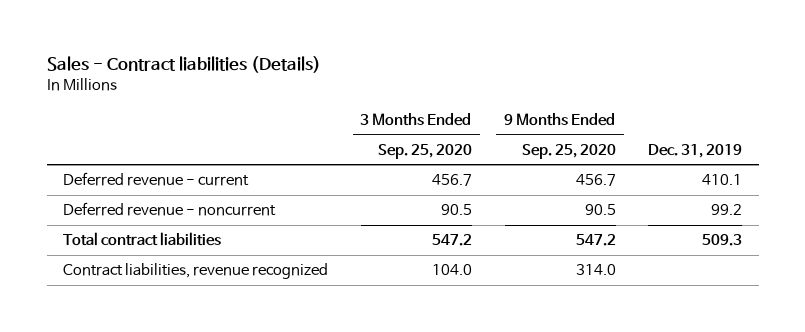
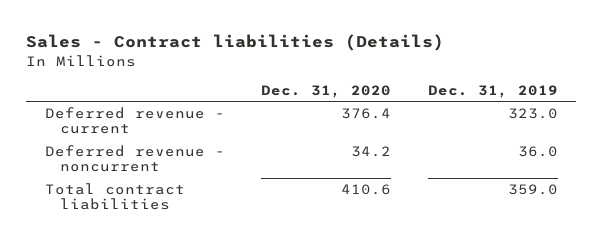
- | 3 Months Ended Sep. 25, 2020 | 9 Months Ended Sep. 25, 2020 | Dec. 31, 2019
+ | Dec. 31, 2020 | Dec. 31, 2019
- Deferred revenue - current | 456.7 | 456.7 | 410.1
- Deferred revenue - noncurrent | 90.5 | 90.5 | 99.2
- Total contract liabilities | 547.2 | 547.2 | 509.3
- Contract liabilities, revenue recognized | 104.0 | 314.0 |
+ Deferred revenue - current | 376.4 | 323.0
+ Deferred revenue - noncurrent | 34.2 | 36.0
+ Total contract liabilities | 410.6 | 359.0

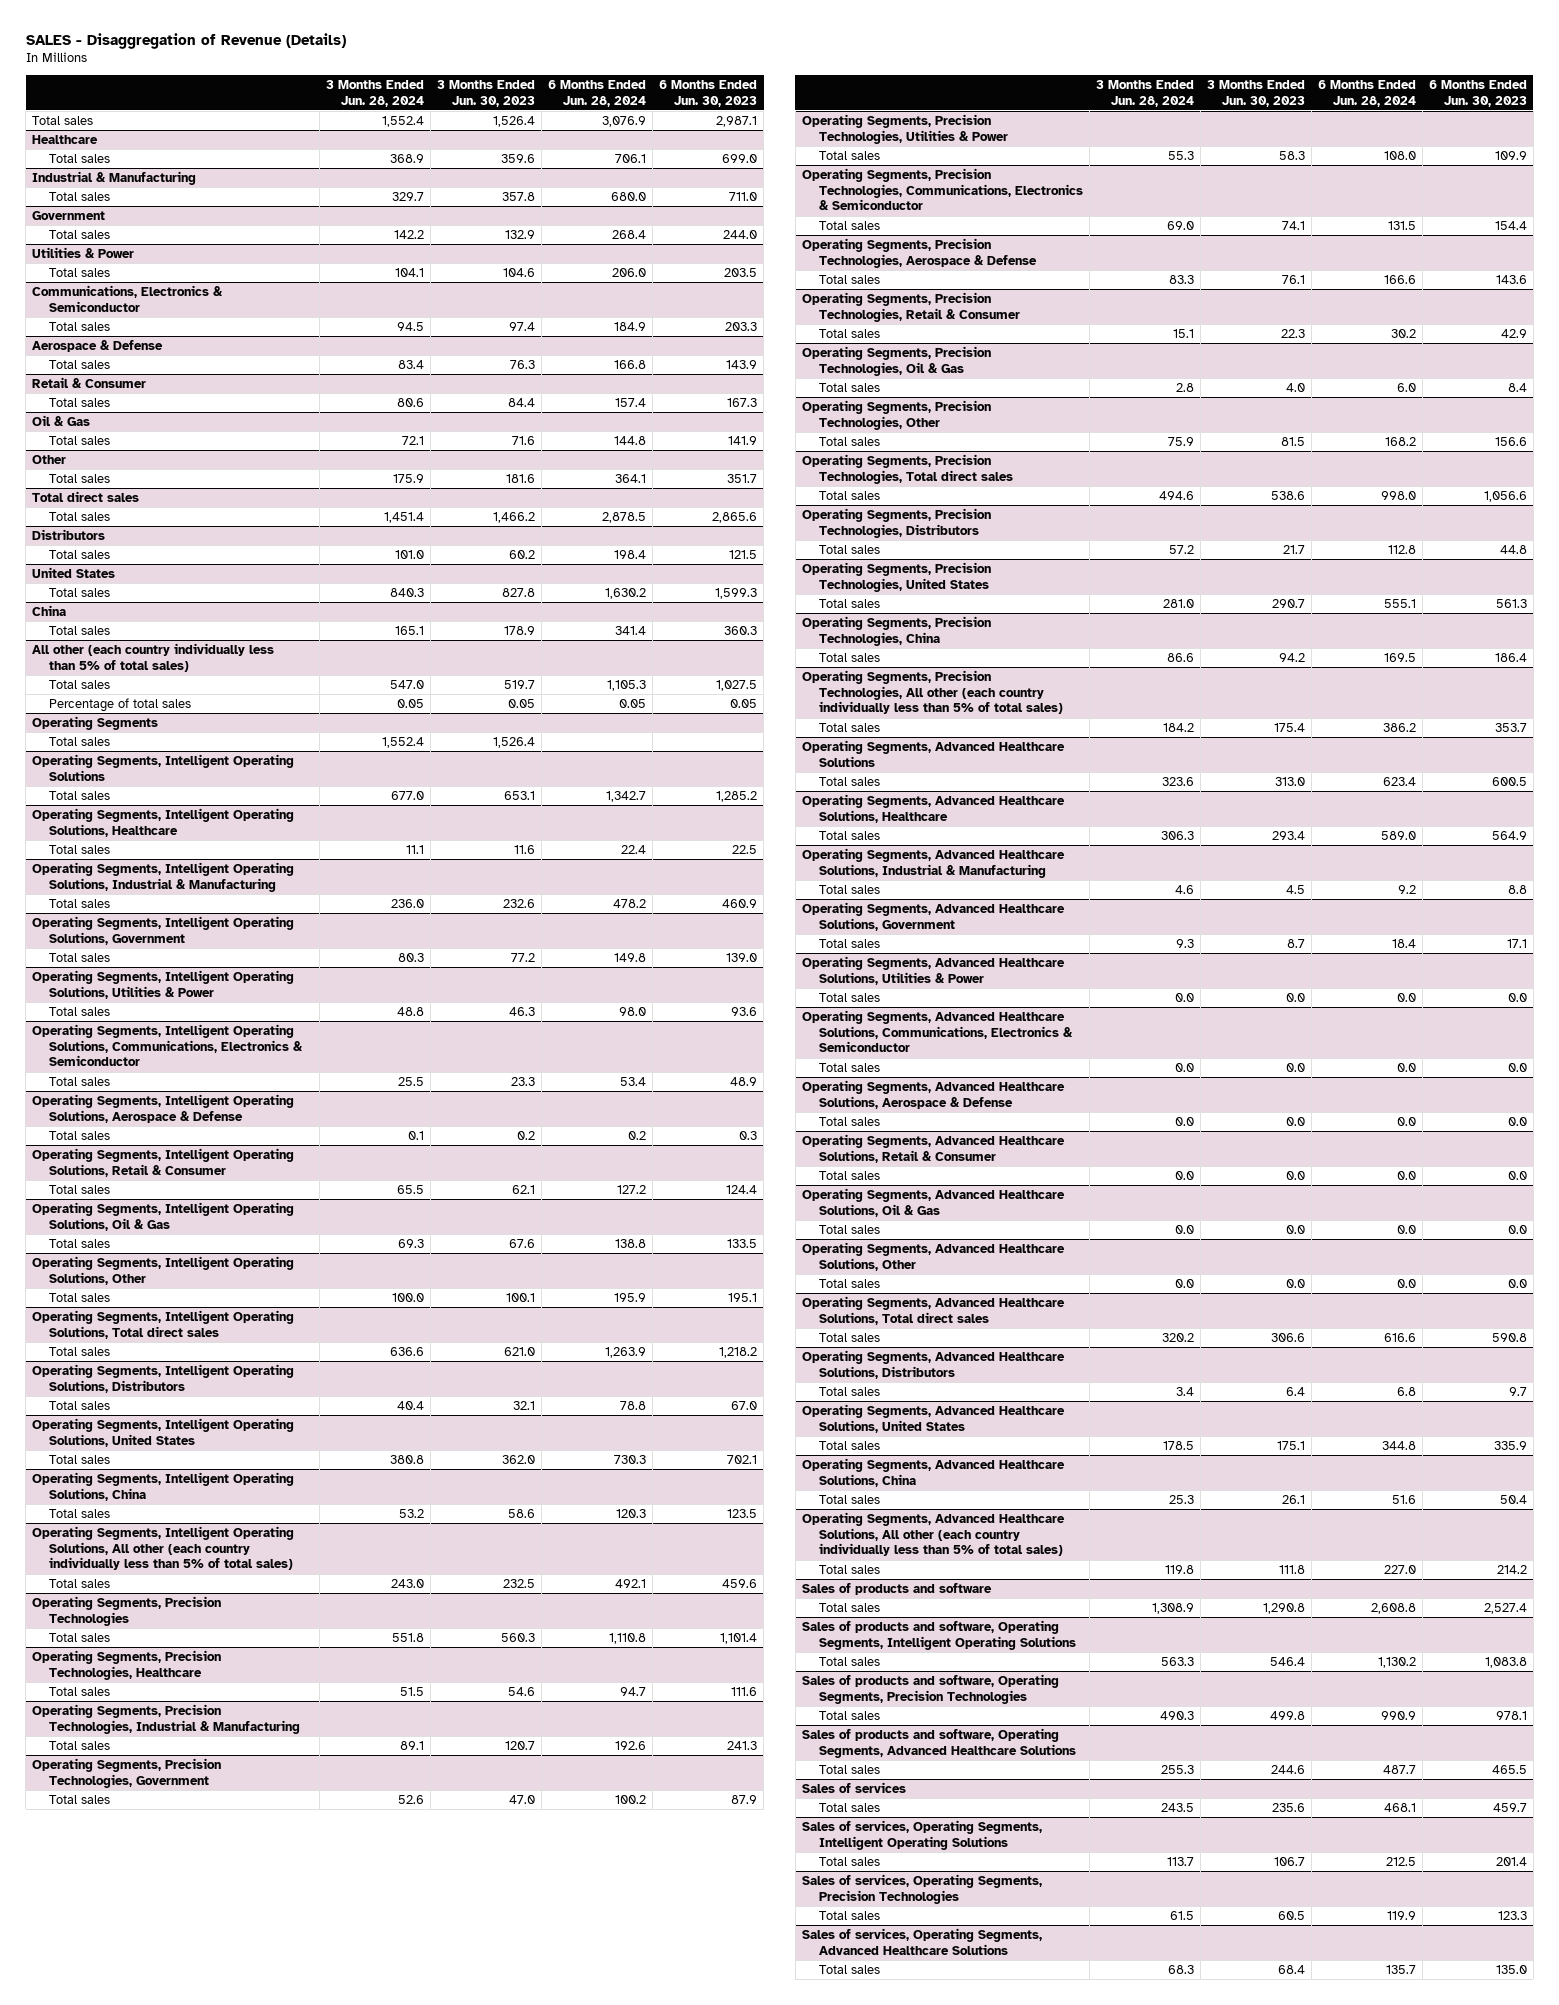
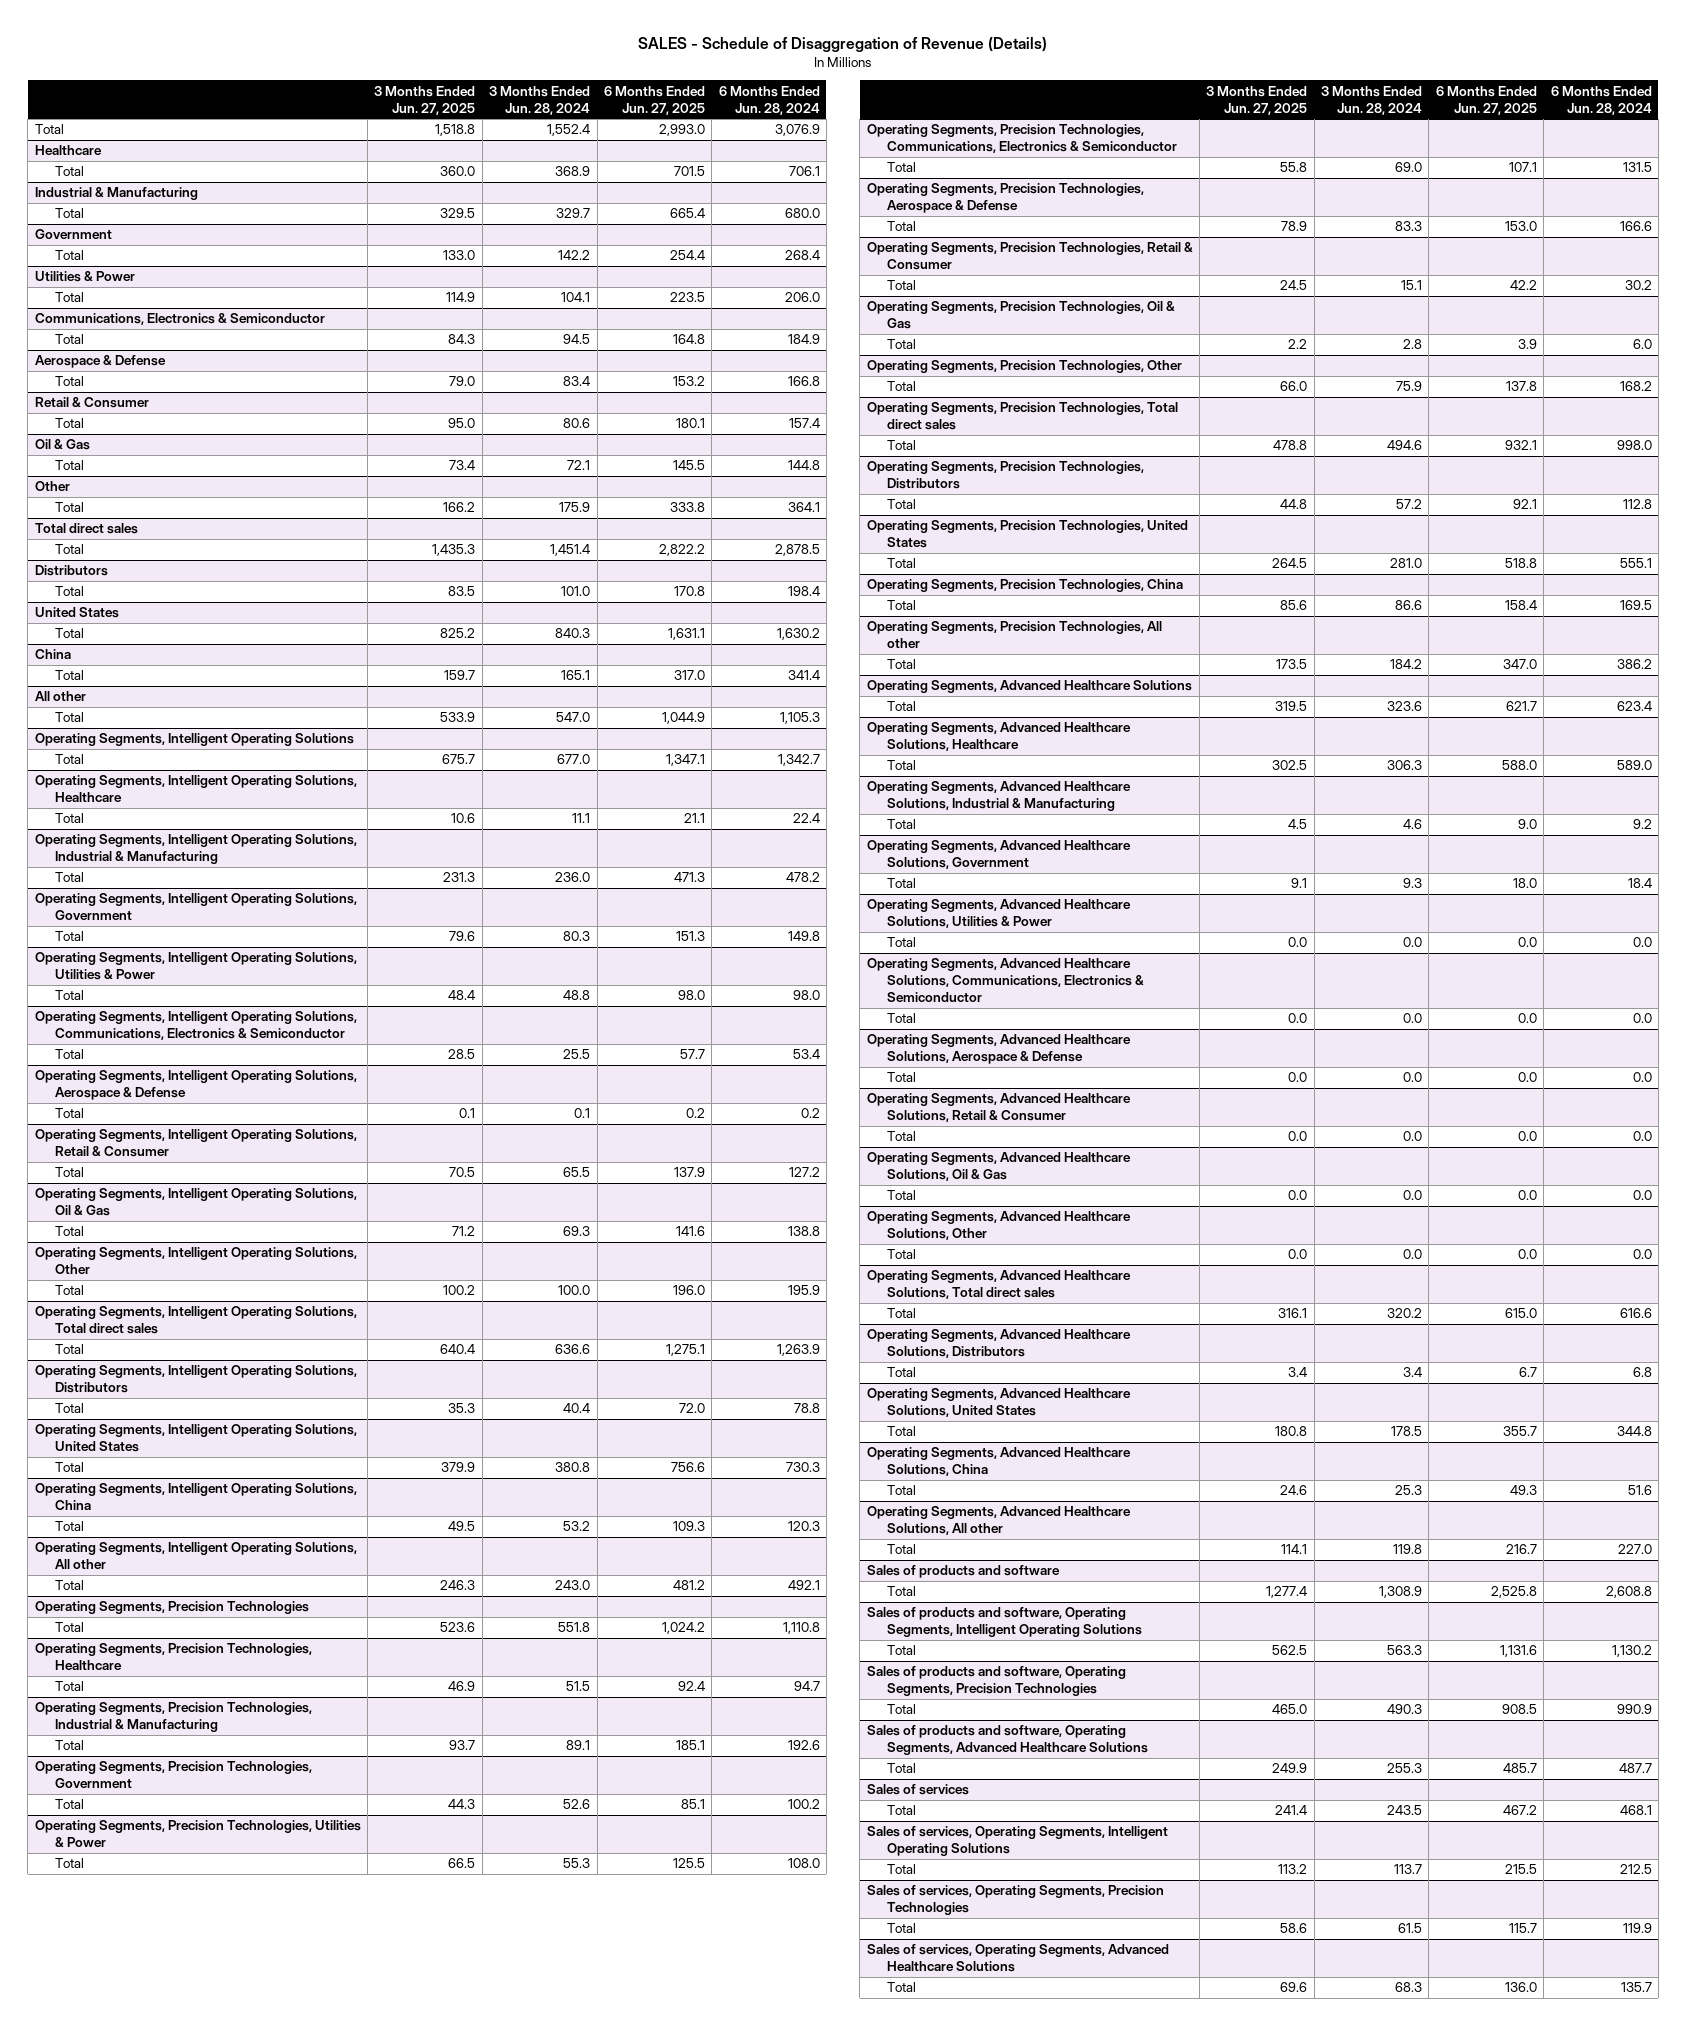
- SALES - Disaggregation of Revenue (Details)
+ SALES - Schedule of Disaggregation of Revenue (Details)
- | 3 Months Ended Jun. 28, 2024 | 3 Months Ended Jun. 30, 2023 | 6 Months Ended Jun. 28, 2024 | 6 Months Ended Jun. 30, 2023
+ | 3 Months Ended Jun. 27, 2025 | 3 Months Ended Jun. 28, 2024 | 6 Months Ended Jun. 27, 2025 | 6 Months Ended Jun. 28, 2024
- Total sales | 1,552.4 | 1,526.4 | 3,076.9 | 2,987.1
+ Total | 1,518.8 | 1,552.4 | 2,993.0 | 3,076.9
@ Healthcare
- Total sales | 368.9 | 359.6 | 706.1 | 699.0
+ Total | 360.0 | 368.9 | 701.5 | 706.1
@ Industrial & Manufacturing
- Total sales | 329.7 | 357.8 | 680.0 | 711.0
+ Total | 329.5 | 329.7 | 665.4 | 680.0
@ Government
- Total sales | 142.2 | 132.9 | 268.4 | 244.0
+ Total | 133.0 | 142.2 | 254.4 | 268.4
@ Utilities & Power
- Total sales | 104.1 | 104.6 | 206.0 | 203.5
+ Total | 114.9 | 104.1 | 223.5 | 206.0
@ Communications, Electronics & Semiconductor
- Total sales | 94.5 | 97.4 | 184.9 | 203.3
+ Total | 84.3 | 94.5 | 164.8 | 184.9
@ Aerospace & Defense
- Total sales | 83.4 | 76.3 | 166.8 | 143.9
+ Total | 79.0 | 83.4 | 153.2 | 166.8
@ Retail & Consumer
- Total sales | 80.6 | 84.4 | 157.4 | 167.3
+ Total | 95.0 | 80.6 | 180.1 | 157.4
@ Oil & Gas
- Total sales | 72.1 | 71.6 | 144.8 | 141.9
+ Total | 73.4 | 72.1 | 145.5 | 144.8
@ Other
- Total sales | 175.9 | 181.6 | 364.1 | 351.7
+ Total | 166.2 | 175.9 | 333.8 | 364.1
@ Total direct sales
- Total sales | 1,451.4 | 1,466.2 | 2,878.5 | 2,865.6
+ Total | 1,435.3 | 1,451.4 | 2,822.2 | 2,878.5
@ Distributors
- Total sales | 101.0 | 60.2 | 198.4 | 121.5
+ Total | 83.5 | 101.0 | 170.8 | 198.4
@ United States
- Total sales | 840.3 | 827.8 | 1,630.2 | 1,599.3
+ Total | 825.2 | 840.3 | 1,631.1 | 1,630.2
@ China
- Total sales | 165.1 | 178.9 | 341.4 | 360.3
- All other (each country individually less than 5% of total sales)
- Total sales | 547.0 | 519.7 | 1,105.3 | 1,027.5
- Percentage of total sales | 0.05 | 0.05 | 0.05 | 0.05
- Operating Segments
- Total sales | 1,552.4 | 1,526.4 | |
@ China
+ Total | 159.7 | 165.1 | 317.0 | 341.4
+ All other
+ Total | 533.9 | 547.0 | 1,044.9 | 1,105.3
@ Operating Segments, Intelligent Operating Solutions
- Total sales | 677.0 | 653.1 | 1,342.7 | 1,285.2
+ Total | 675.7 | 677.0 | 1,347.1 | 1,342.7
@ Operating Segments, Intelligent Operating Solutions, Healthcare
- Total sales | 11.1 | 11.6 | 22.4 | 22.5
+ Total | 10.6 | 11.1 | 21.1 | 22.4
@ Operating Segments, Intelligent Operating Solutions, Industrial & Manufacturing
- Total sales | 236.0 | 232.6 | 478.2 | 460.9
+ Total | 231.3 | 236.0 | 471.3 | 478.2
@ Operating Segments, Intelligent Operating Solutions, Government
- Total sales | 80.3 | 77.2 | 149.8 | 139.0
+ Total | 79.6 | 80.3 | 151.3 | 149.8
@ Operating Segments, Intelligent Operating Solutions, Utilities & Power
- Total sales | 48.8 | 46.3 | 98.0 | 93.6
+ Total | 48.4 | 48.8 | 98.0 | 98.0
@ Operating Segments, Intelligent Operating Solutions, Communications, Electronics & Semiconductor
- Total sales | 25.5 | 23.3 | 53.4 | 48.9
+ Total | 28.5 | 25.5 | 57.7 | 53.4
@ Operating Segments, Intelligent Operating Solutions, Aerospace & Defense
- Total sales | 0.1 | 0.2 | 0.2 | 0.3
+ Total | 0.1 | 0.1 | 0.2 | 0.2
@ Operating Segments, Intelligent Operating Solutions, Retail & Consumer
- Total sales | 65.5 | 62.1 | 127.2 | 124.4
+ Total | 70.5 | 65.5 | 137.9 | 127.2
@ Operating Segments, Intelligent Operating Solutions, Oil & Gas
- Total sales | 69.3 | 67.6 | 138.8 | 133.5
+ Total | 71.2 | 69.3 | 141.6 | 138.8
@ Operating Segments, Intelligent Operating Solutions, Other
- Total sales | 100.0 | 100.1 | 195.9 | 195.1
+ Total | 100.2 | 100.0 | 196.0 | 195.9
@ Operating Segments, Intelligent Operating Solutions, Total direct sales
- Total sales | 636.6 | 621.0 | 1,263.9 | 1,218.2
+ Total | 640.4 | 636.6 | 1,275.1 | 1,263.9
@ Operating Segments, Intelligent Operating Solutions, Distributors
- Total sales | 40.4 | 32.1 | 78.8 | 67.0
+ Total | 35.3 | 40.4 | 72.0 | 78.8
@ Operating Segments, Intelligent Operating Solutions, United States
- Total sales | 380.8 | 362.0 | 730.3 | 702.1
+ Total | 379.9 | 380.8 | 756.6 | 730.3
@ Operating Segments, Intelligent Operating Solutions, China
- Total sales | 53.2 | 58.6 | 120.3 | 123.5
- Operating Segments, Intelligent Operating Solutions, All other (each country individually less than 5% of total sales)
- Total sales | 243.0 | 232.5 | 492.1 | 459.6
@ Operating Segments, Intelligent Operating Solutions, China
+ Total | 49.5 | 53.2 | 109.3 | 120.3
+ Operating Segments, Intelligent Operating Solutions, All other
+ Total | 246.3 | 243.0 | 481.2 | 492.1
@ Operating Segments, Precision Technologies
- Total sales | 551.8 | 560.3 | 1,110.8 | 1,101.4
+ Total | 523.6 | 551.8 | 1,024.2 | 1,110.8
@ Operating Segments, Precision Technologies, Healthcare
- Total sales | 51.5 | 54.6 | 94.7 | 111.6
+ Total | 46.9 | 51.5 | 92.4 | 94.7
@ Operating Segments, Precision Technologies, Industrial & Manufacturing
- Total sales | 89.1 | 120.7 | 192.6 | 241.3
+ Total | 93.7 | 89.1 | 185.1 | 192.6
@ Operating Segments, Precision Technologies, Government
- Total sales | 52.6 | 47.0 | 100.2 | 87.9
+ Total | 44.3 | 52.6 | 85.1 | 100.2
@ Operating Segments, Precision Technologies, Utilities & Power
- Total sales | 55.3 | 58.3 | 108.0 | 109.9
+ Total | 66.5 | 55.3 | 125.5 | 108.0
@ Operating Segments, Precision Technologies, Communications, Electronics & Semiconductor
- Total sales | 69.0 | 74.1 | 131.5 | 154.4
+ Total | 55.8 | 69.0 | 107.1 | 131.5
@ Operating Segments, Precision Technologies, Aerospace & Defense
- Total sales | 83.3 | 76.1 | 166.6 | 143.6
+ Total | 78.9 | 83.3 | 153.0 | 166.6
@ Operating Segments, Precision Technologies, Retail & Consumer
- Total sales | 15.1 | 22.3 | 30.2 | 42.9
+ Total | 24.5 | 15.1 | 42.2 | 30.2
@ Operating Segments, Precision Technologies, Oil & Gas
- Total sales | 2.8 | 4.0 | 6.0 | 8.4
+ Total | 2.2 | 2.8 | 3.9 | 6.0
@ Operating Segments, Precision Technologies, Other
- Total sales | 75.9 | 81.5 | 168.2 | 156.6
+ Total | 66.0 | 75.9 | 137.8 | 168.2
@ Operating Segments, Precision Technologies, Total direct sales
- Total sales | 494.6 | 538.6 | 998.0 | 1,056.6
+ Total | 478.8 | 494.6 | 932.1 | 998.0
@ Operating Segments, Precision Technologies, Distributors
- Total sales | 57.2 | 21.7 | 112.8 | 44.8
+ Total | 44.8 | 57.2 | 92.1 | 112.8
@ Operating Segments, Precision Technologies, United States
- Total sales | 281.0 | 290.7 | 555.1 | 561.3
+ Total | 264.5 | 281.0 | 518.8 | 555.1
@ Operating Segments, Precision Technologies, China
- Total sales | 86.6 | 94.2 | 169.5 | 186.4
- Operating Segments, Precision Technologies, All other (each country individually less than 5% of total sales)
- Total sales | 184.2 | 175.4 | 386.2 | 353.7
@ Operating Segments, Precision Technologies, China
+ Total | 85.6 | 86.6 | 158.4 | 169.5
+ Operating Segments, Precision Technologies, All other
+ Total | 173.5 | 184.2 | 347.0 | 386.2
@ Operating Segments, Advanced Healthcare Solutions
- Total sales | 323.6 | 313.0 | 623.4 | 600.5
+ Total | 319.5 | 323.6 | 621.7 | 623.4
@ Operating Segments, Advanced Healthcare Solutions, Healthcare
- Total sales | 306.3 | 293.4 | 589.0 | 564.9
+ Total | 302.5 | 306.3 | 588.0 | 589.0
@ Operating Segments, Advanced Healthcare Solutions, Industrial & Manufacturing
- Total sales | 4.6 | 4.5 | 9.2 | 8.8
+ Total | 4.5 | 4.6 | 9.0 | 9.2
@ Operating Segments, Advanced Healthcare Solutions, Government
- Total sales | 9.3 | 8.7 | 18.4 | 17.1
+ Total | 9.1 | 9.3 | 18.0 | 18.4
@ Operating Segments, Advanced Healthcare Solutions, Utilities & Power
- Total sales | 0.0 | 0.0 | 0.0 | 0.0
+ Total | 0.0 | 0.0 | 0.0 | 0.0
@ Operating Segments, Advanced Healthcare Solutions, Communications, Electronics & Semiconductor
- Total sales | 0.0 | 0.0 | 0.0 | 0.0
+ Total | 0.0 | 0.0 | 0.0 | 0.0
@ Operating Segments, Advanced Healthcare Solutions, Aerospace & Defense
- Total sales | 0.0 | 0.0 | 0.0 | 0.0
+ Total | 0.0 | 0.0 | 0.0 | 0.0
@ Operating Segments, Advanced Healthcare Solutions, Retail & Consumer
- Total sales | 0.0 | 0.0 | 0.0 | 0.0
+ Total | 0.0 | 0.0 | 0.0 | 0.0
@ Operating Segments, Advanced Healthcare Solutions, Oil & Gas
- Total sales | 0.0 | 0.0 | 0.0 | 0.0
+ Total | 0.0 | 0.0 | 0.0 | 0.0
@ Operating Segments, Advanced Healthcare Solutions, Other
- Total sales | 0.0 | 0.0 | 0.0 | 0.0
+ Total | 0.0 | 0.0 | 0.0 | 0.0
@ Operating Segments, Advanced Healthcare Solutions, Total direct sales
- Total sales | 320.2 | 306.6 | 616.6 | 590.8
+ Total | 316.1 | 320.2 | 615.0 | 616.6
@ Operating Segments, Advanced Healthcare Solutions, Distributors
- Total sales | 3.4 | 6.4 | 6.8 | 9.7
+ Total | 3.4 | 3.4 | 6.7 | 6.8
@ Operating Segments, Advanced Healthcare Solutions, United States
- Total sales | 178.5 | 175.1 | 344.8 | 335.9
+ Total | 180.8 | 178.5 | 355.7 | 344.8
@ Operating Segments, Advanced Healthcare Solutions, China
- Total sales | 25.3 | 26.1 | 51.6 | 50.4
- Operating Segments, Advanced Healthcare Solutions, All other (each country individually less than 5% of total sales)
- Total sales | 119.8 | 111.8 | 227.0 | 214.2
@ Operating Segments, Advanced Healthcare Solutions, China
+ Total | 24.6 | 25.3 | 49.3 | 51.6
+ Operating Segments, Advanced Healthcare Solutions, All other
+ Total | 114.1 | 119.8 | 216.7 | 227.0
@ Sales of products and software
- Total sales | 1,308.9 | 1,290.8 | 2,608.8 | 2,527.4
+ Total | 1,277.4 | 1,308.9 | 2,525.8 | 2,608.8
@ Sales of products and software, Operating Segments, Intelligent Operating Solutions
- Total sales | 563.3 | 546.4 | 1,130.2 | 1,083.8
+ Total | 562.5 | 563.3 | 1,131.6 | 1,130.2
@ Sales of products and software, Operating Segments, Precision Technologies
- Total sales | 490.3 | 499.8 | 990.9 | 978.1
+ Total | 465.0 | 490.3 | 908.5 | 990.9
@ Sales of products and software, Operating Segments, Advanced Healthcare Solutions
- Total sales | 255.3 | 244.6 | 487.7 | 465.5
+ Total | 249.9 | 255.3 | 485.7 | 487.7
@ Sales of services
- Total sales | 243.5 | 235.6 | 468.1 | 459.7
+ Total | 241.4 | 243.5 | 467.2 | 468.1
@ Sales of services, Operating Segments, Intelligent Operating Solutions
- Total sales | 113.7 | 106.7 | 212.5 | 201.4
+ Total | 113.2 | 113.7 | 215.5 | 212.5
@ Sales of services, Operating Segments, Precision Technologies
- Total sales | 61.5 | 60.5 | 119.9 | 123.3
+ Total | 58.6 | 61.5 | 115.7 | 119.9
@ Sales of services, Operating Segments, Advanced Healthcare Solutions
- Total sales | 68.3 | 68.4 | 135.7 | 135.0
+ Total | 69.6 | 68.3 | 136.0 | 135.7

